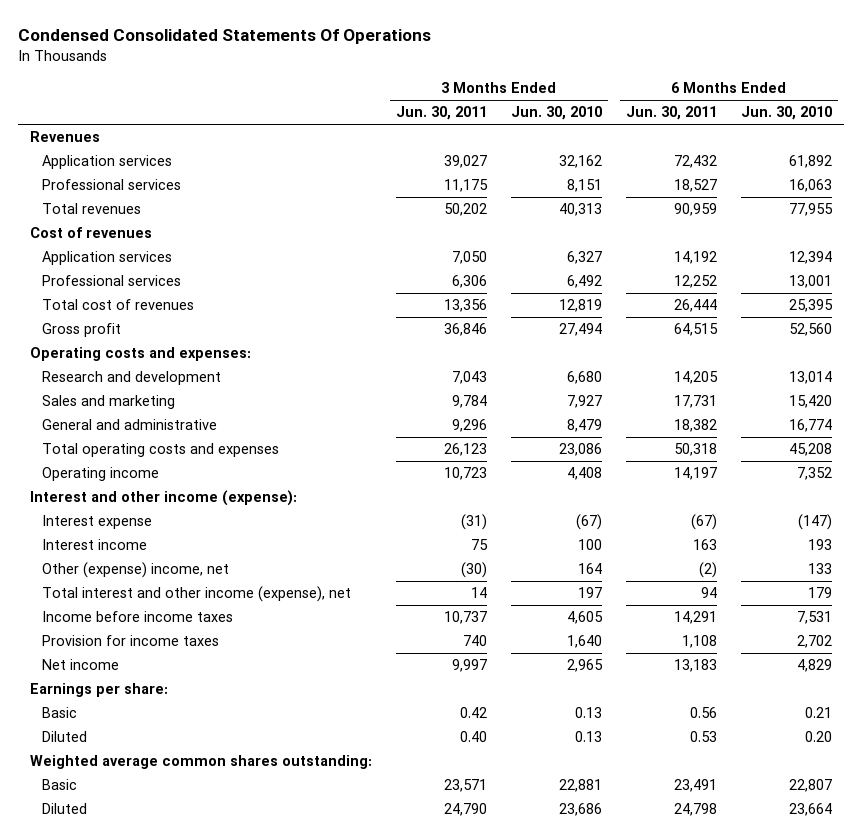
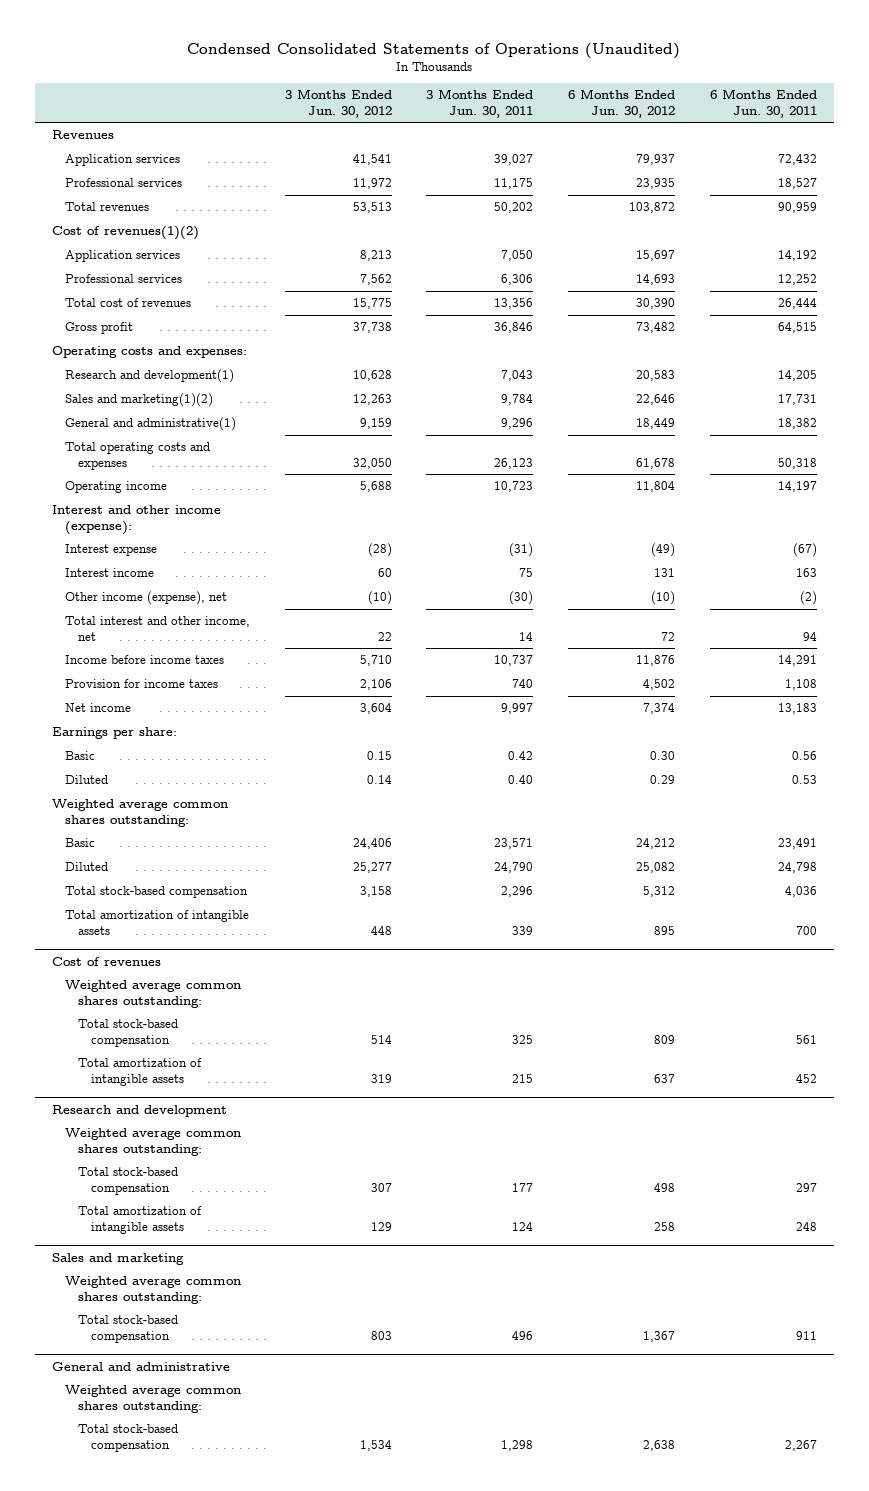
- Condensed Consolidated Statements Of Operations
+ Condensed Consolidated Statements of Operations (Unaudited)
- | 3 Months Ended Jun. 30, 2011 | 3 Months Ended Jun. 30, 2010 | 6 Months Ended Jun. 30, 2011 | 6 Months Ended Jun. 30, 2010
+ | 3 Months Ended Jun. 30, 2012 | 3 Months Ended Jun. 30, 2011 | 6 Months Ended Jun. 30, 2012 | 6 Months Ended Jun. 30, 2011
- Cost of revenues
+ Cost of revenues(1)(2)
- Research and development | 7,043 | 6,680 | 14,205 | 13,014
- Sales and marketing | 9,784 | 7,927 | 17,731 | 15,420
- General and administrative | 9,296 | 8,479 | 18,382 | 16,774
+ Research and development(1) | 10,628 | 7,043 | 20,583 | 14,205
+ Sales and marketing(1)(2) | 12,263 | 9,784 | 22,646 | 17,731
+ General and administrative(1) | 9,159 | 9,296 | 18,449 | 18,382
- Other (expense) income, net | (30) | 164 | (2) | 133
- Total interest and other income (expense), net | 14 | 197 | 94 | 179
+ Other income (expense), net | (10) | (30) | (10) | (2)
+ Total interest and other income, net | 22 | 14 | 72 | 94
+ Total stock-based compensation | 3,158 | 2,296 | 5,312 | 4,036
+ Total amortization of intangible assets | 448 | 339 | 895 | 700
+ Cost of revenues
+ Weighted average common shares outstanding:
+ Total stock-based compensation | 514 | 325 | 809 | 561
+ Total amortization of intangible assets | 319 | 215 | 637 | 452
+ Research and development
+ Weighted average common shares outstanding:
+ Total stock-based compensation | 307 | 177 | 498 | 297
+ Total amortization of intangible assets | 129 | 124 | 258 | 248
+ Sales and marketing
+ Weighted average common shares outstanding:
+ Total stock-based compensation | 803 | 496 | 1,367 | 911
+ General and administrative
+ Weighted average common shares outstanding:
+ Total stock-based compensation | 1,534 | 1,298 | 2,638 | 2,267

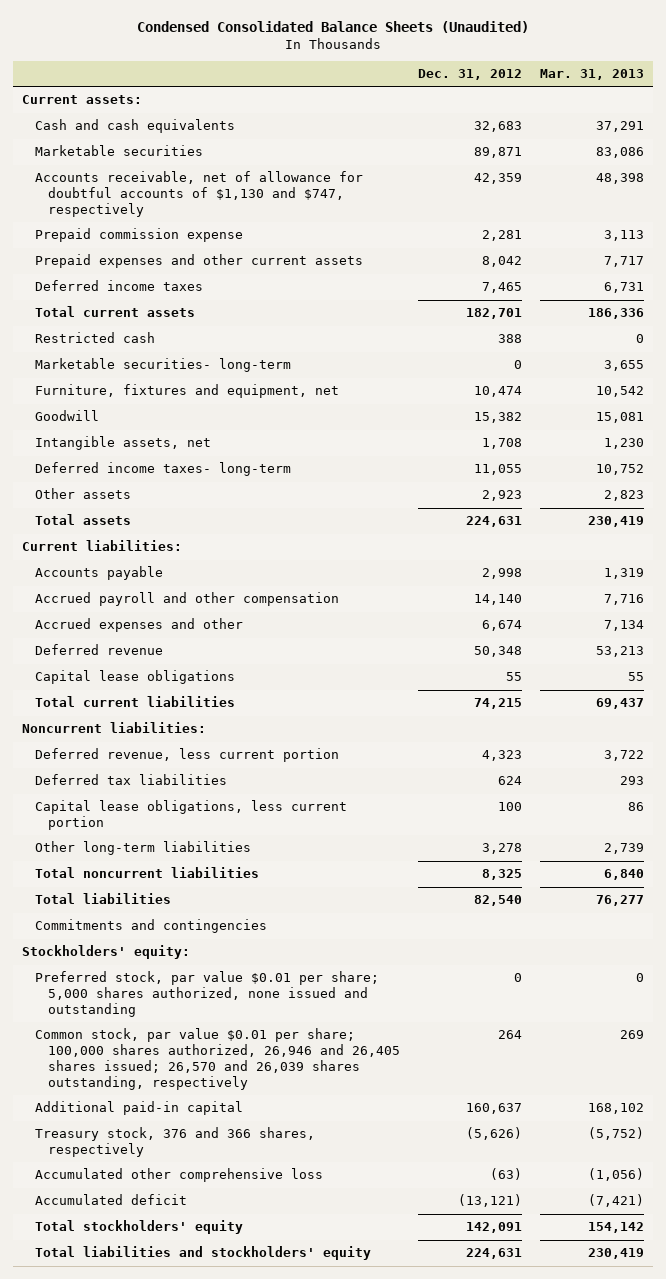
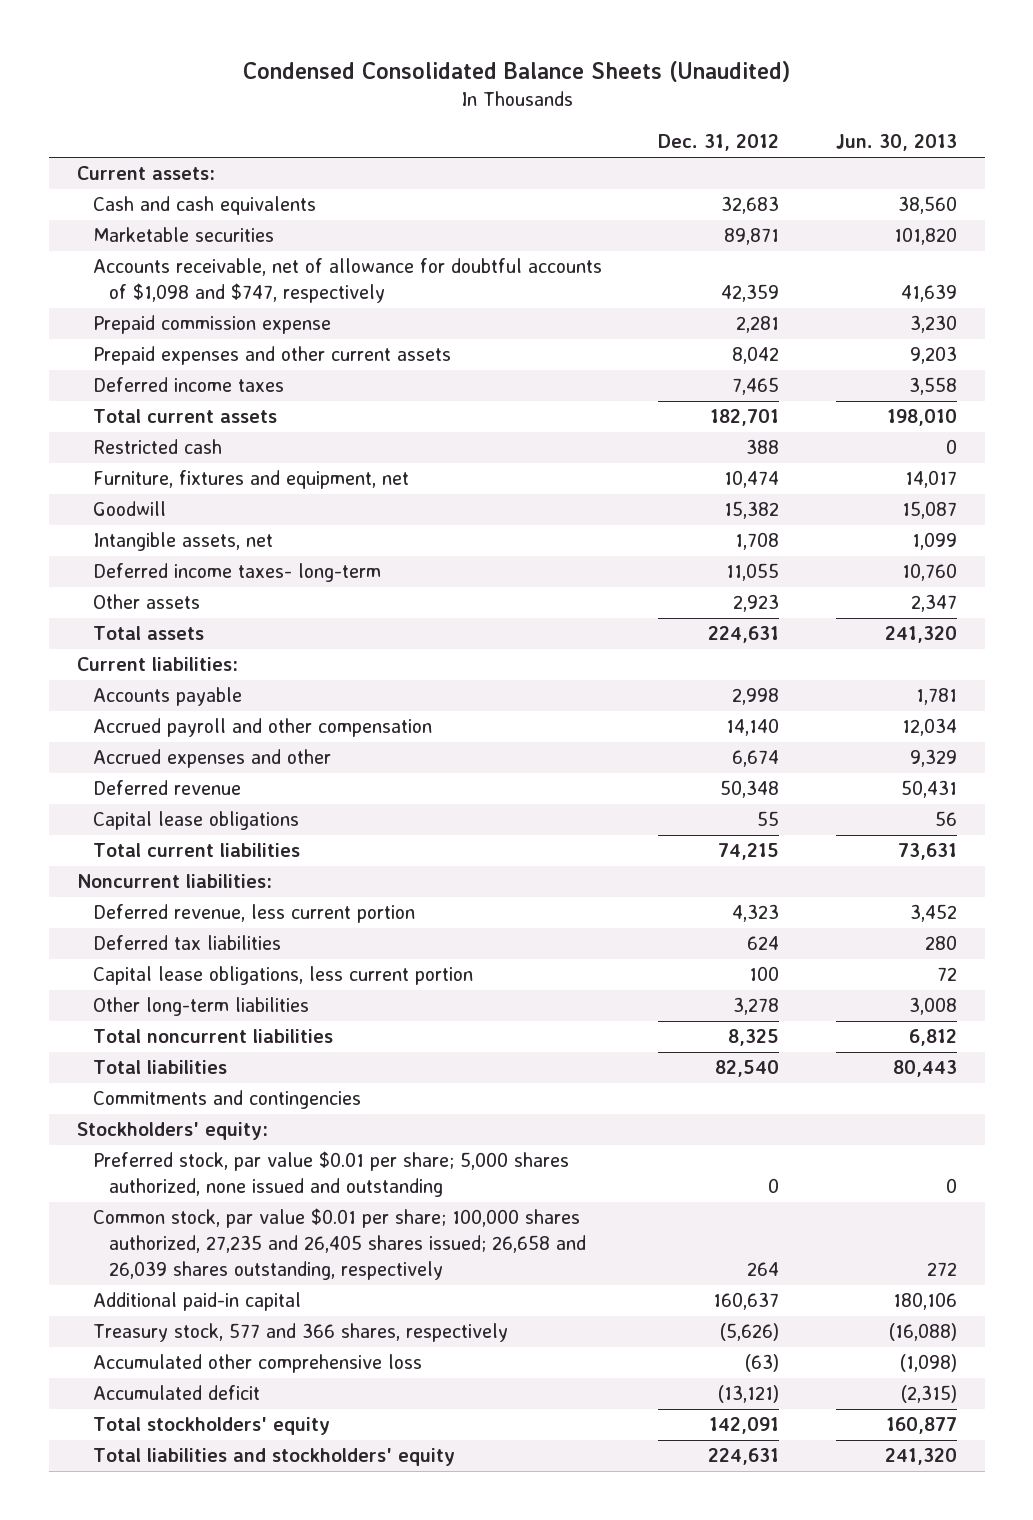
- | Dec. 31, 2012 | Mar. 31, 2013
+ | Dec. 31, 2012 | Jun. 30, 2013
- Accounts receivable, net of allowance for doubtful accounts of $1,130 and $747, respectively | 42,359 | 48,398
+ Accounts receivable, net of allowance for doubtful accounts of $1,098 and $747, respectively | 42,359 | 41,639
- Marketable securities- long-term | 0 | 3,655
- Common stock, par value $0.01 per share; 100,000 shares authorized, 26,946 and 26,405 shares issued; 26,570 and 26,039 shares outstanding, respectively | 264 | 269
+ Common stock, par value $0.01 per share; 100,000 shares authorized, 27,235 and 26,405 shares issued; 26,658 and 26,039 shares outstanding, respectively | 264 | 272
- Treasury stock, 376 and 366 shares, respectively | (5,626) | (5,752)
+ Treasury stock, 577 and 366 shares, respectively | (5,626) | (16,088)

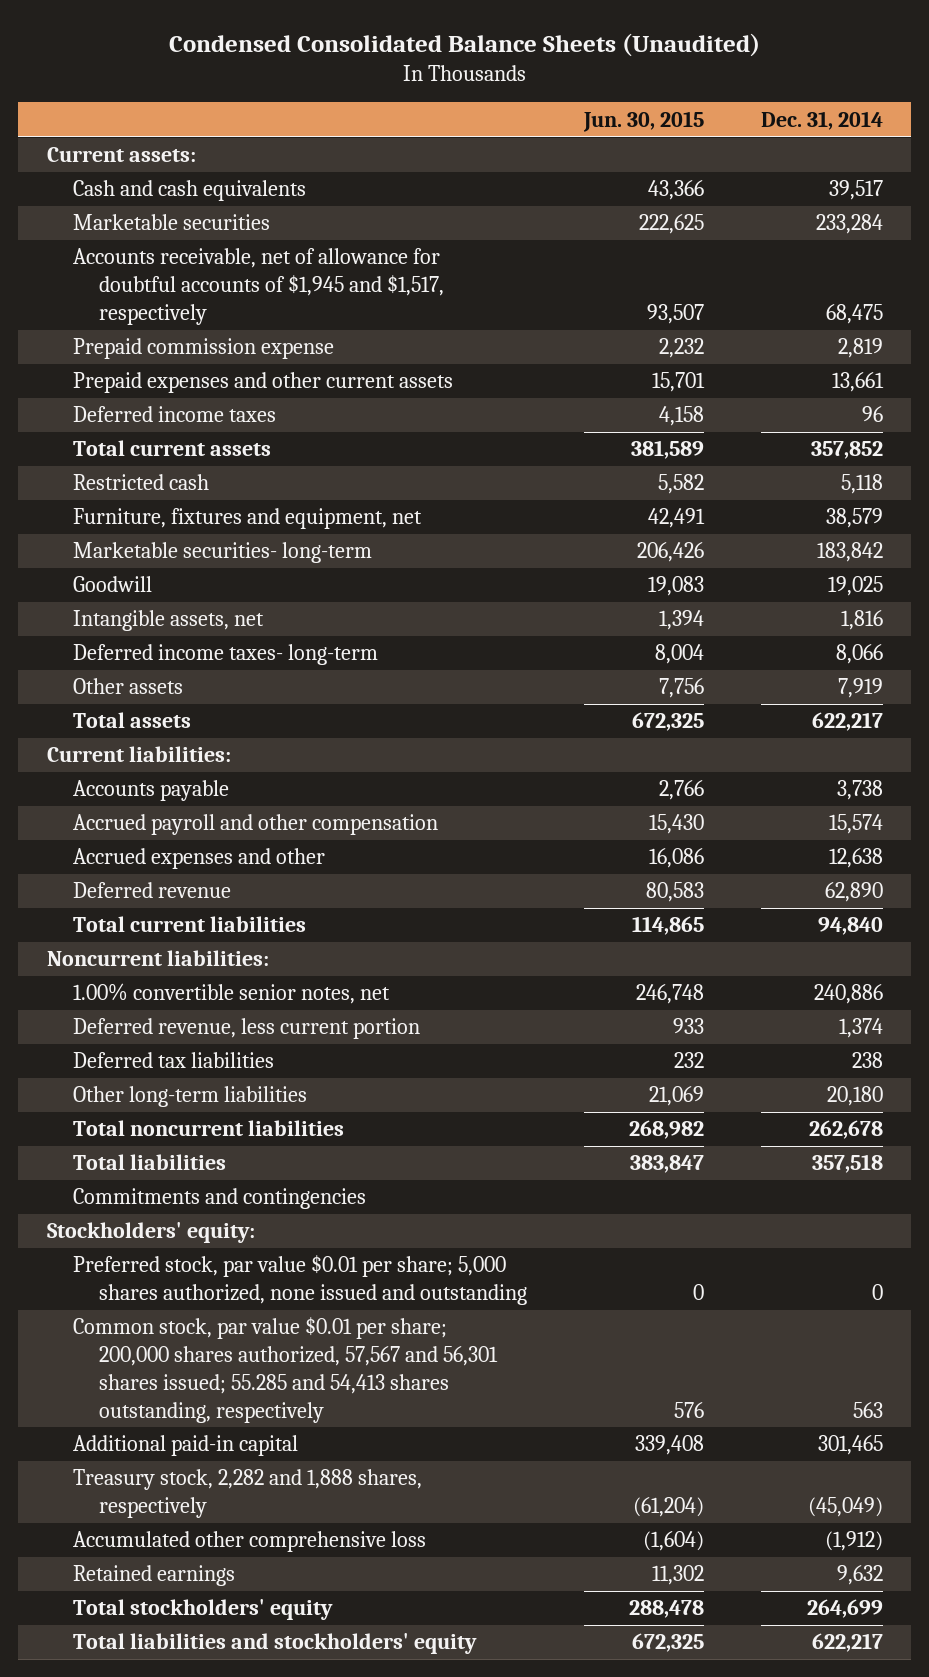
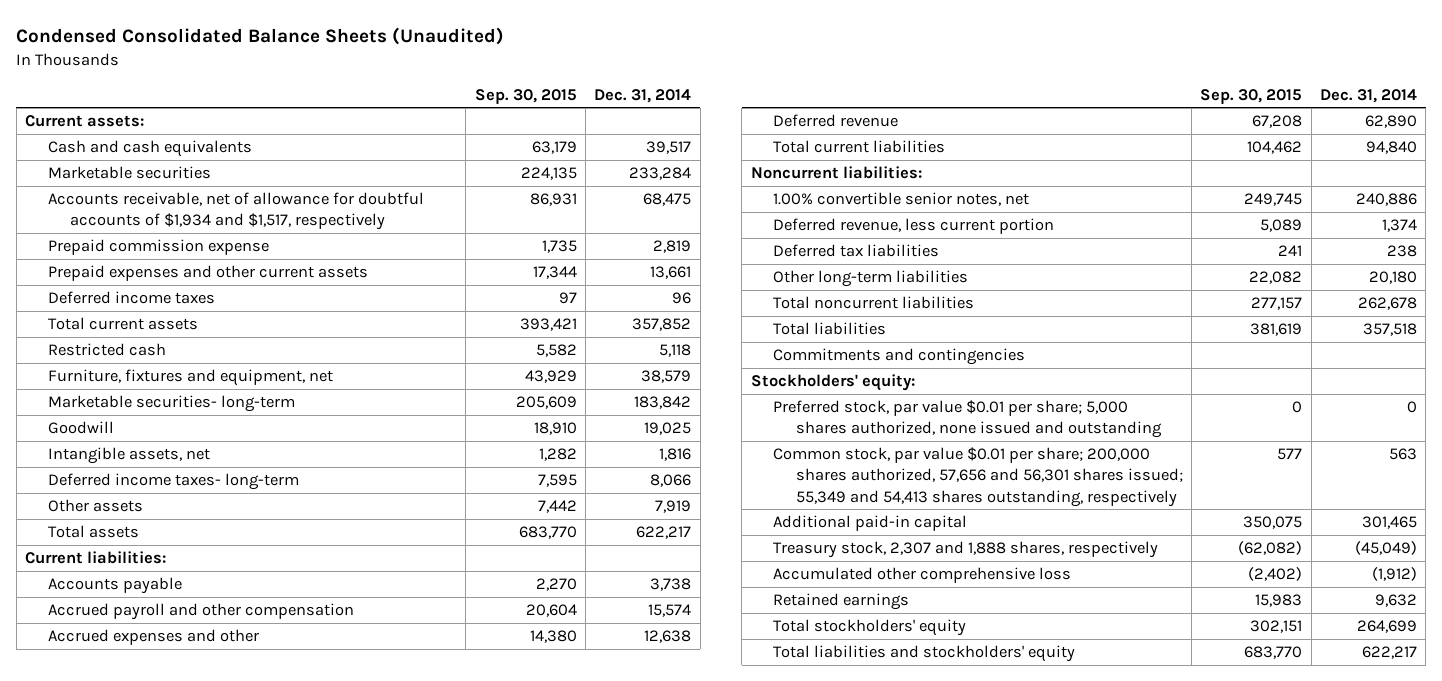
- | Jun. 30, 2015 | Dec. 31, 2014
+ | Sep. 30, 2015 | Dec. 31, 2014
- Accounts receivable, net of allowance for doubtful accounts of $1,945 and $1,517, respectively | 93,507 | 68,475
+ Accounts receivable, net of allowance for doubtful accounts of $1,934 and $1,517, respectively | 86,931 | 68,475
- Common stock, par value $0.01 per share; 200,000 shares authorized, 57,567 and 56,301 shares issued; 55.285 and 54,413 shares outstanding, respectively | 576 | 563
+ Common stock, par value $0.01 per share; 200,000 shares authorized, 57,656 and 56,301 shares issued; 55,349 and 54,413 shares outstanding, respectively | 577 | 563
- Treasury stock, 2,282 and 1,888 shares, respectively | (61,204) | (45,049)
+ Treasury stock, 2,307 and 1,888 shares, respectively | (62,082) | (45,049)

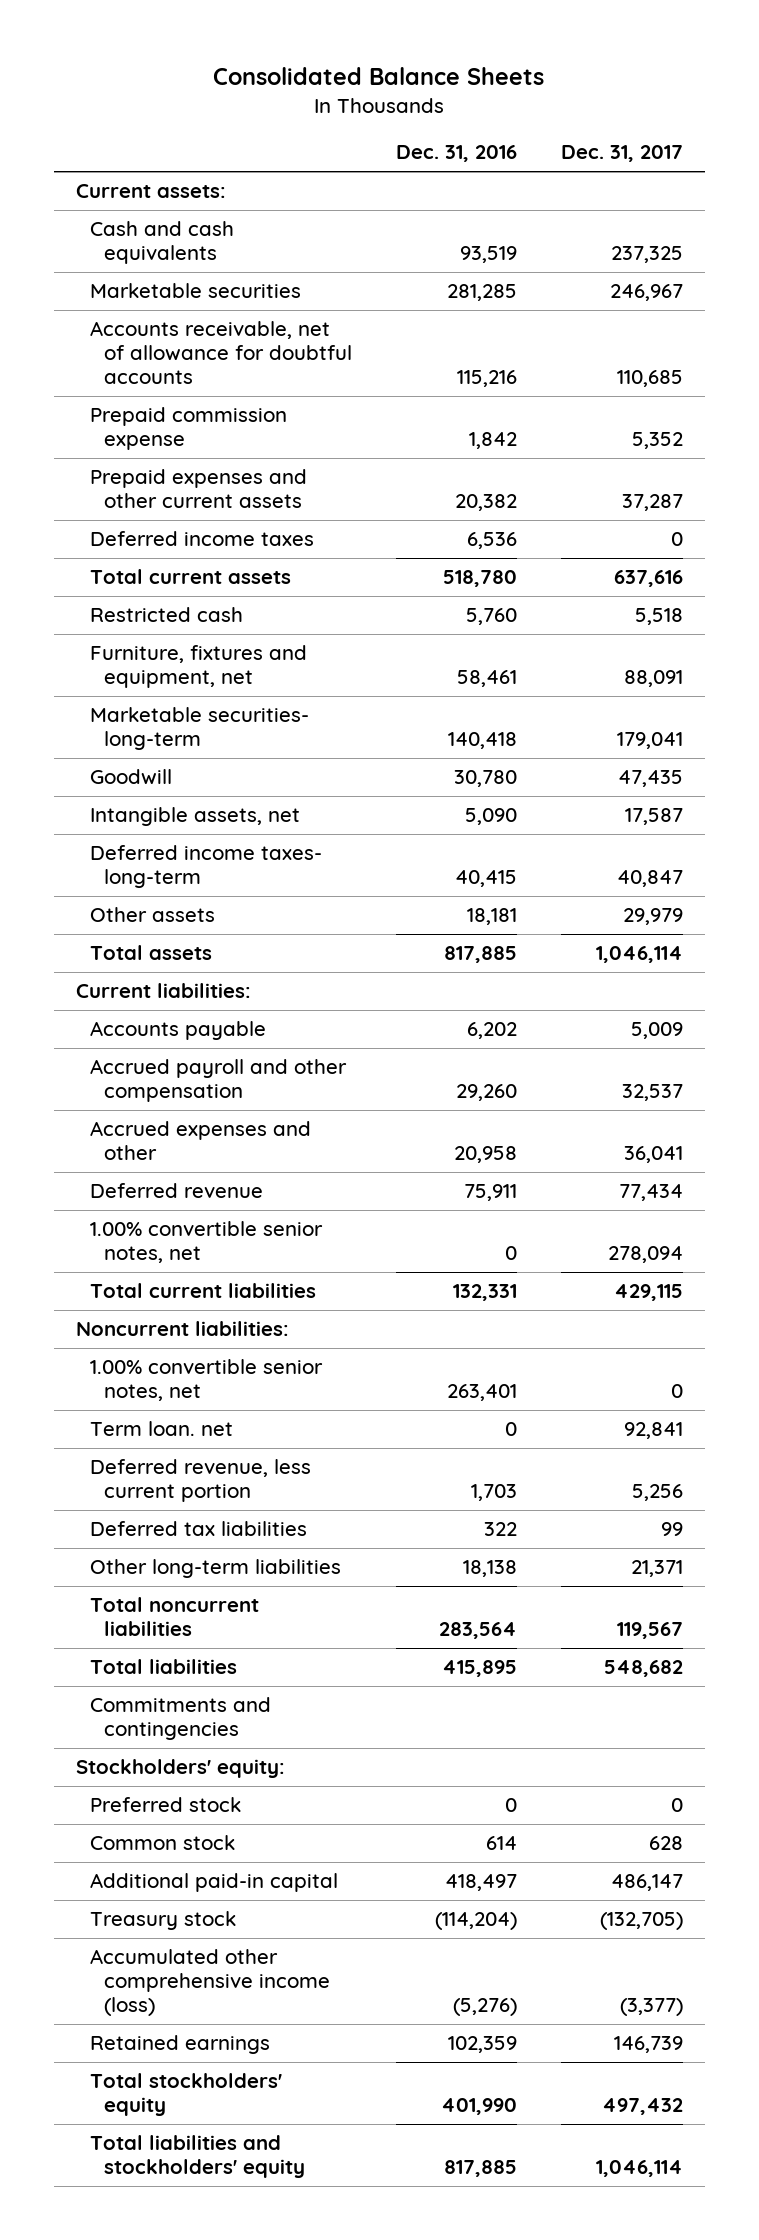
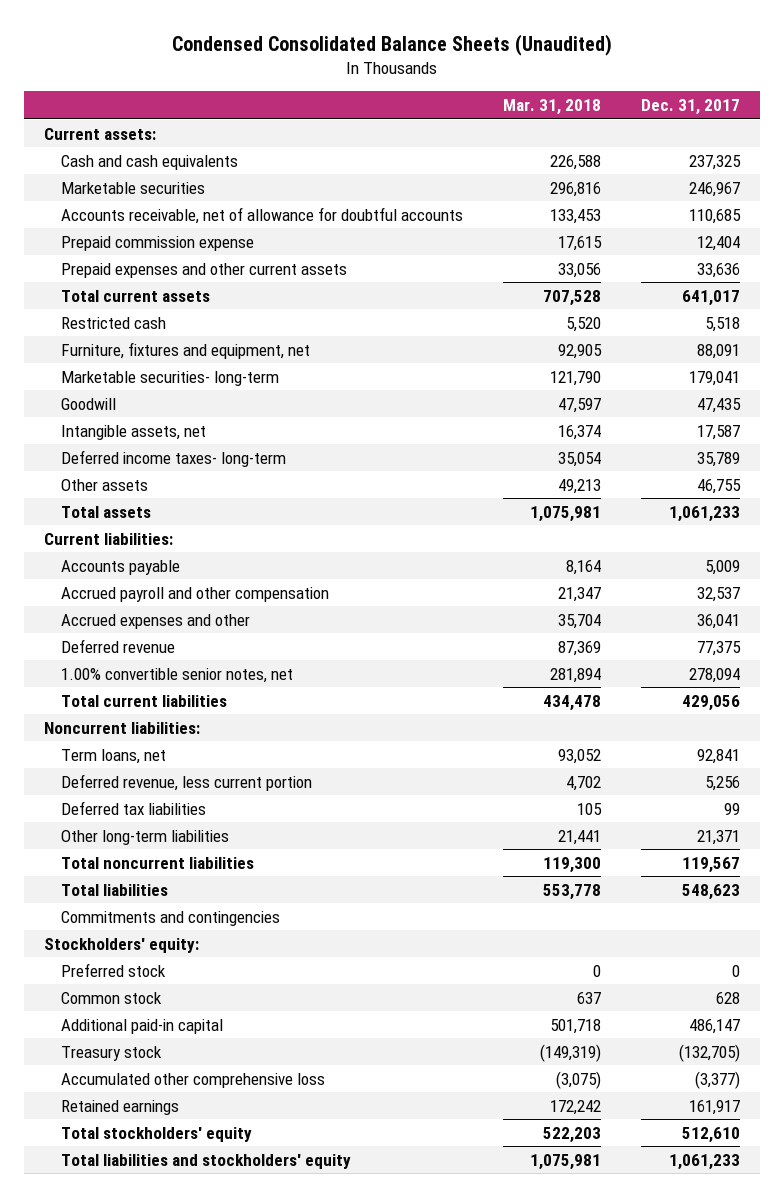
- Consolidated Balance Sheets
+ Condensed Consolidated Balance Sheets (Unaudited)
- | Dec. 31, 2016 | Dec. 31, 2017
+ | Mar. 31, 2018 | Dec. 31, 2017
- Prepaid commission expense | 1,842 | 5,352
- Prepaid expenses and other current assets | 20,382 | 37,287
- Deferred income taxes | 6,536 | 0
- Total current assets | 518,780 | 637,616
+ Prepaid commission expense | 17,615 | 12,404
+ Prepaid expenses and other current assets | 33,056 | 33,636
+ Total current assets | 707,528 | 641,017
- Deferred income taxes- long-term | 40,415 | 40,847
- Other assets | 18,181 | 29,979
- Total assets | 817,885 | 1,046,114
+ Deferred income taxes- long-term | 35,054 | 35,789
+ Other assets | 49,213 | 46,755
+ Total assets | 1,075,981 | 1,061,233
- Deferred revenue | 75,911 | 77,434
+ Deferred revenue | 87,369 | 77,375
- Total current liabilities | 132,331 | 429,115
+ Total current liabilities | 434,478 | 429,056
- 1.00% convertible senior notes, net | 263,401 | 0
- Term loan. net | 0 | 92,841
+ Term loans, net | 93,052 | 92,841
- Total liabilities | 415,895 | 548,682
+ Total liabilities | 553,778 | 548,623
- Accumulated other comprehensive income (loss) | (5,276) | (3,377)
- Retained earnings | 102,359 | 146,739
- Total stockholders' equity | 401,990 | 497,432
- Total liabilities and stockholders' equity | 817,885 | 1,046,114
+ Accumulated other comprehensive loss | (3,075) | (3,377)
+ Retained earnings | 172,242 | 161,917
+ Total stockholders' equity | 522,203 | 512,610
+ Total liabilities and stockholders' equity | 1,075,981 | 1,061,233

